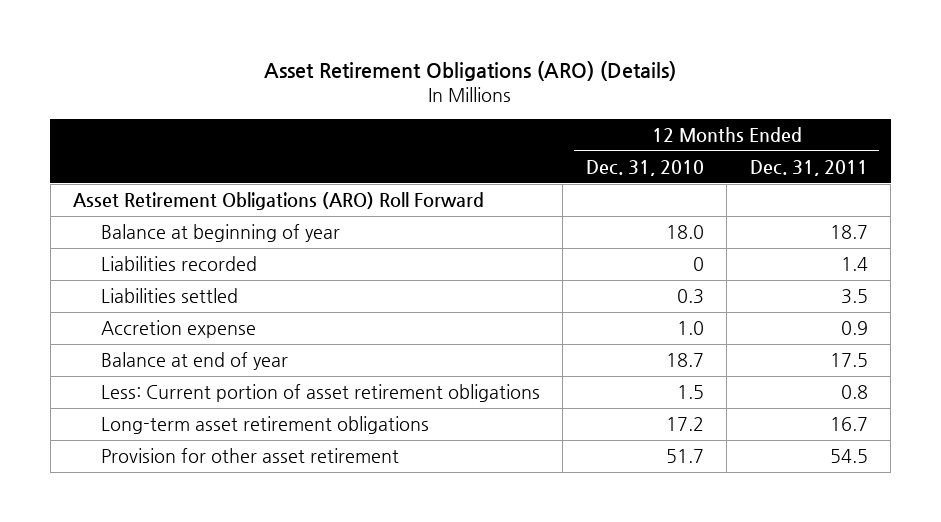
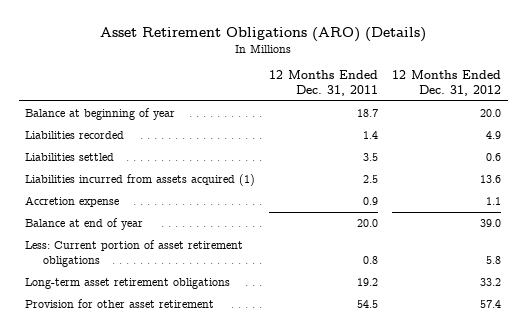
- | 12 Months Ended Dec. 31, 2010 | 12 Months Ended Dec. 31, 2011
+ | 12 Months Ended Dec. 31, 2011 | 12 Months Ended Dec. 31, 2012
- Asset Retirement Obligations (ARO) Roll Forward
+ Liabilities incurred from assets acquired (1) | 2.5 | 13.6
- Balance at end of year | 18.7 | 17.5
+ Balance at end of year | 20.0 | 39.0
- Long-term asset retirement obligations | 17.2 | 16.7
+ Long-term asset retirement obligations | 19.2 | 33.2

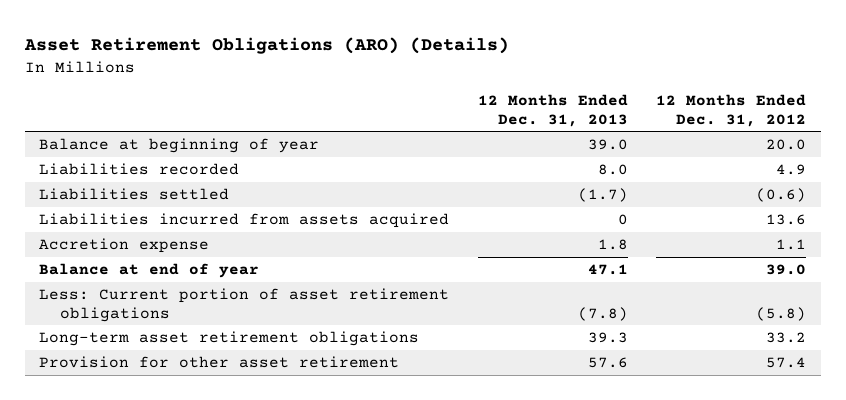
- | 12 Months Ended Dec. 31, 2011 | 12 Months Ended Dec. 31, 2012
+ | 12 Months Ended Dec. 31, 2013 | 12 Months Ended Dec. 31, 2012
- Liabilities settled | 3.5 | 0.6
- Liabilities incurred from assets acquired (1) | 2.5 | 13.6
+ Liabilities settled | (1.7) | (0.6)
+ Liabilities incurred from assets acquired | 0 | 13.6
- Less: Current portion of asset retirement obligations | 0.8 | 5.8
+ Less: Current portion of asset retirement obligations | (7.8) | (5.8)

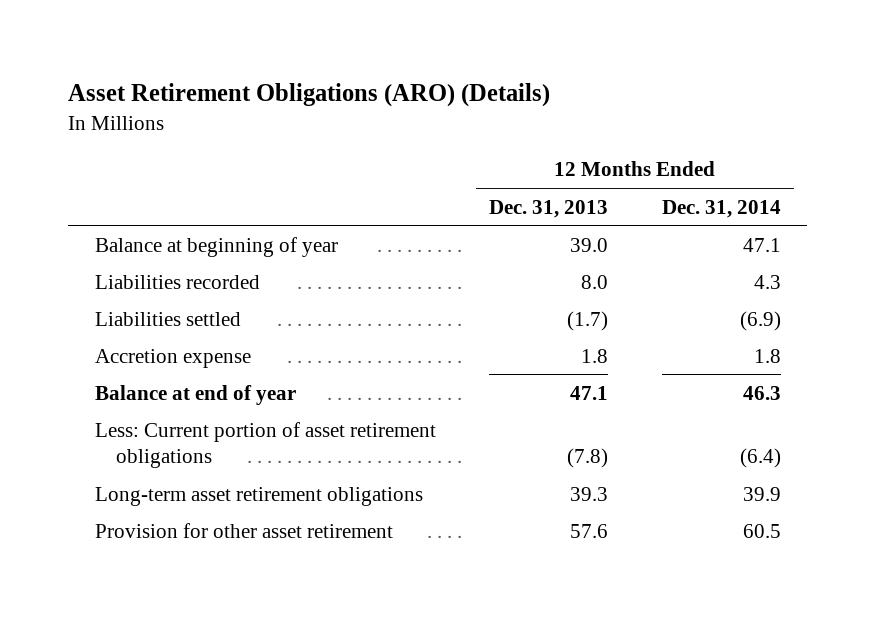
- | 12 Months Ended Dec. 31, 2013 | 12 Months Ended Dec. 31, 2012
+ | 12 Months Ended Dec. 31, 2013 | 12 Months Ended Dec. 31, 2014
- Liabilities incurred from assets acquired | 0 | 13.6

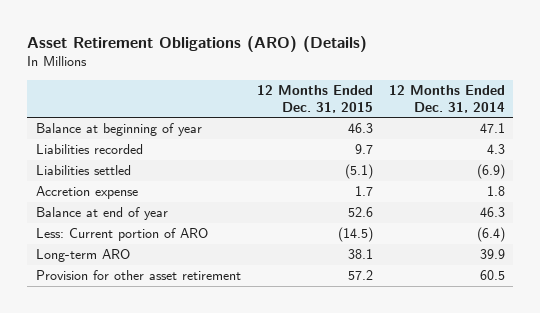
- | 12 Months Ended Dec. 31, 2013 | 12 Months Ended Dec. 31, 2014
+ | 12 Months Ended Dec. 31, 2015 | 12 Months Ended Dec. 31, 2014
- Less: Current portion of asset retirement obligations | (7.8) | (6.4)
- Long-term asset retirement obligations | 39.3 | 39.9
+ Less: Current portion of ARO | (14.5) | (6.4)
+ Long-term ARO | 38.1 | 39.9

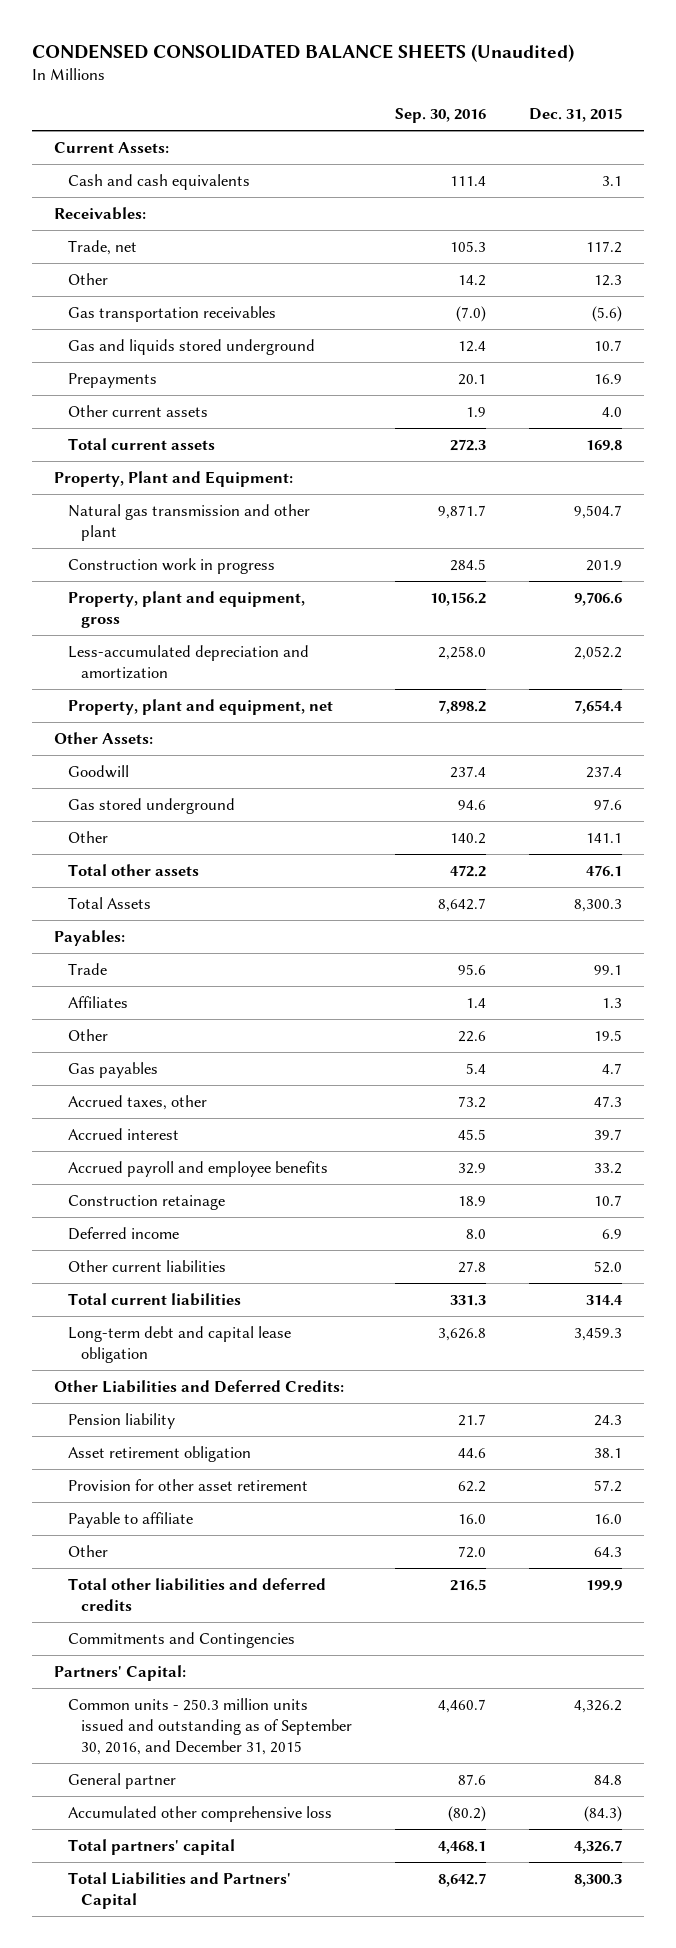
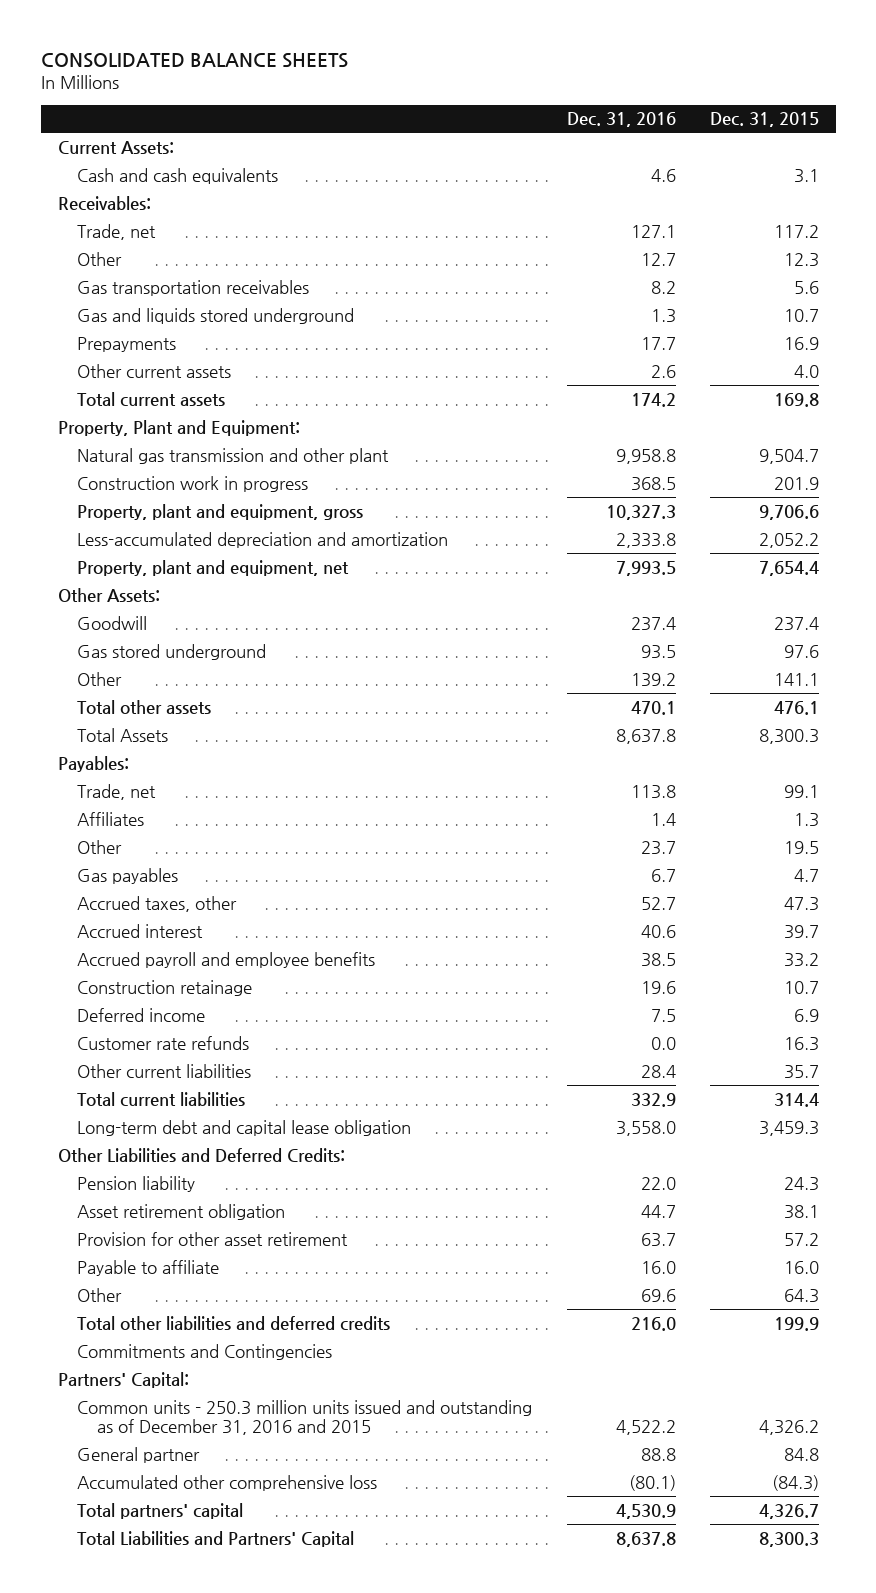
- CONDENSED CONSOLIDATED BALANCE SHEETS (Unaudited)
+ CONSOLIDATED BALANCE SHEETS
- | Sep. 30, 2016 | Dec. 31, 2015
+ | Dec. 31, 2016 | Dec. 31, 2015
- Gas transportation receivables | (7.0) | (5.6)
+ Gas transportation receivables | 8.2 | 5.6
- Trade | 95.6 | 99.1
+ Trade, net | 113.8 | 99.1
- Other current liabilities | 27.8 | 52.0
+ Customer rate refunds | 0.0 | 16.3
+ Other current liabilities | 28.4 | 35.7
- Common units - 250.3 million units issued and outstanding as of September 30, 2016, and December 31, 2015 | 4,460.7 | 4,326.2
+ Common units - 250.3 million units issued and outstanding as of December 31, 2016 and 2015 | 4,522.2 | 4,326.2

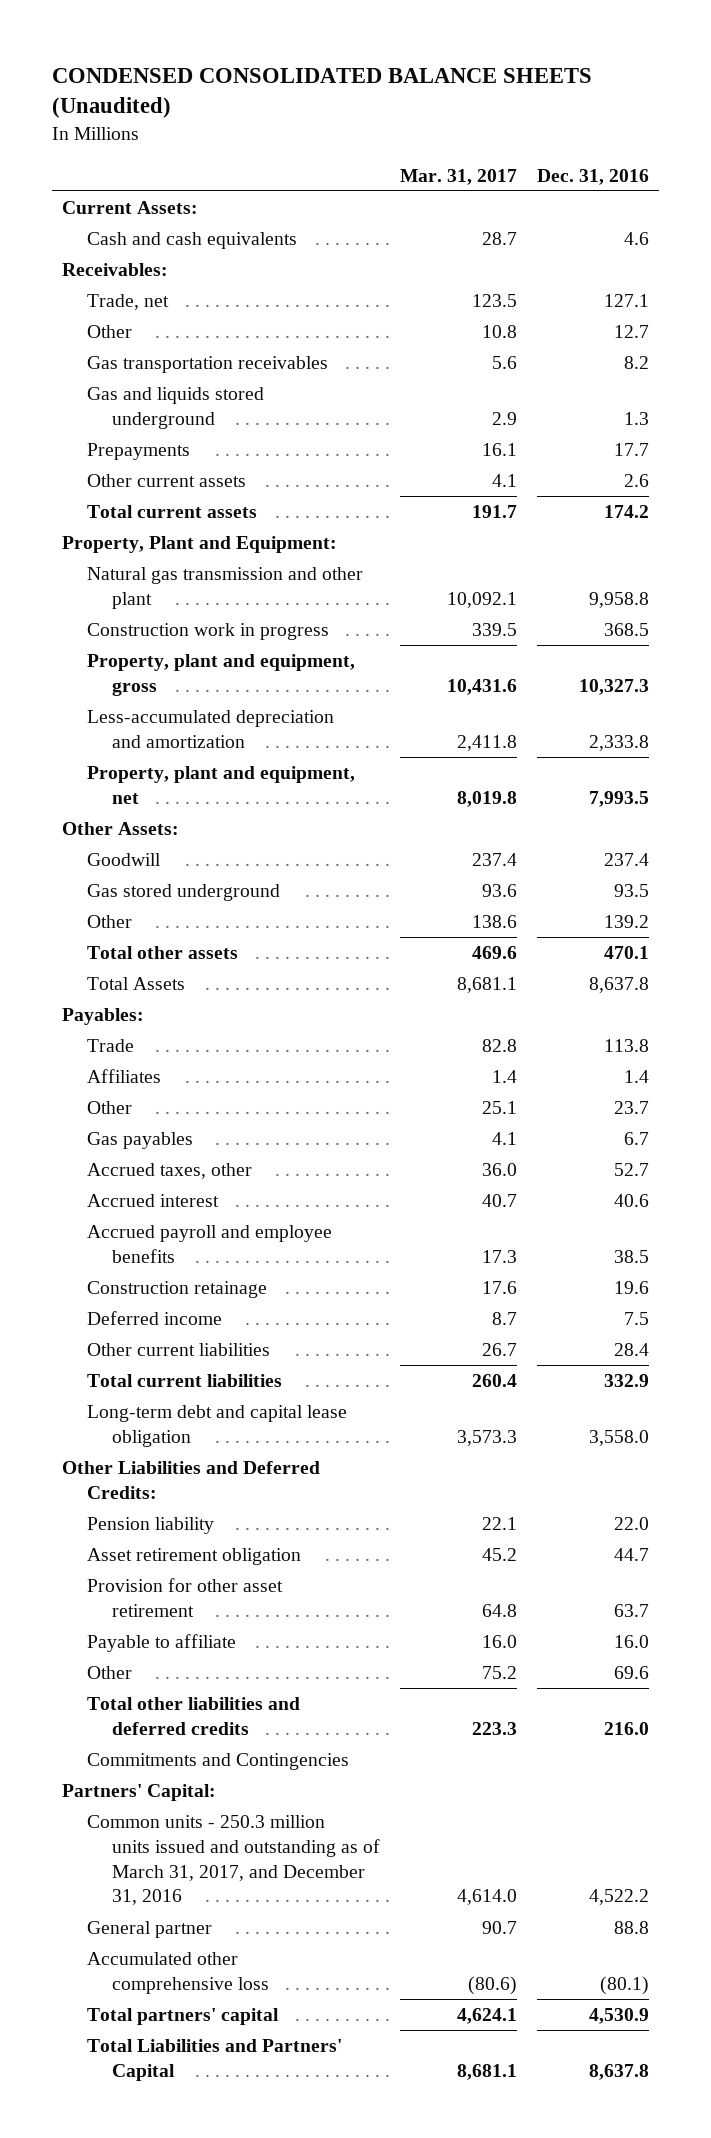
- CONSOLIDATED BALANCE SHEETS
+ CONDENSED CONSOLIDATED BALANCE SHEETS (Unaudited)
- | Dec. 31, 2016 | Dec. 31, 2015
+ | Mar. 31, 2017 | Dec. 31, 2016
- Trade, net | 113.8 | 99.1
+ Trade | 82.8 | 113.8
- Customer rate refunds | 0.0 | 16.3
- Common units - 250.3 million units issued and outstanding as of December 31, 2016 and 2015 | 4,522.2 | 4,326.2
+ Common units - 250.3 million units issued and outstanding as of March 31, 2017, and December 31, 2016 | 4,614.0 | 4,522.2

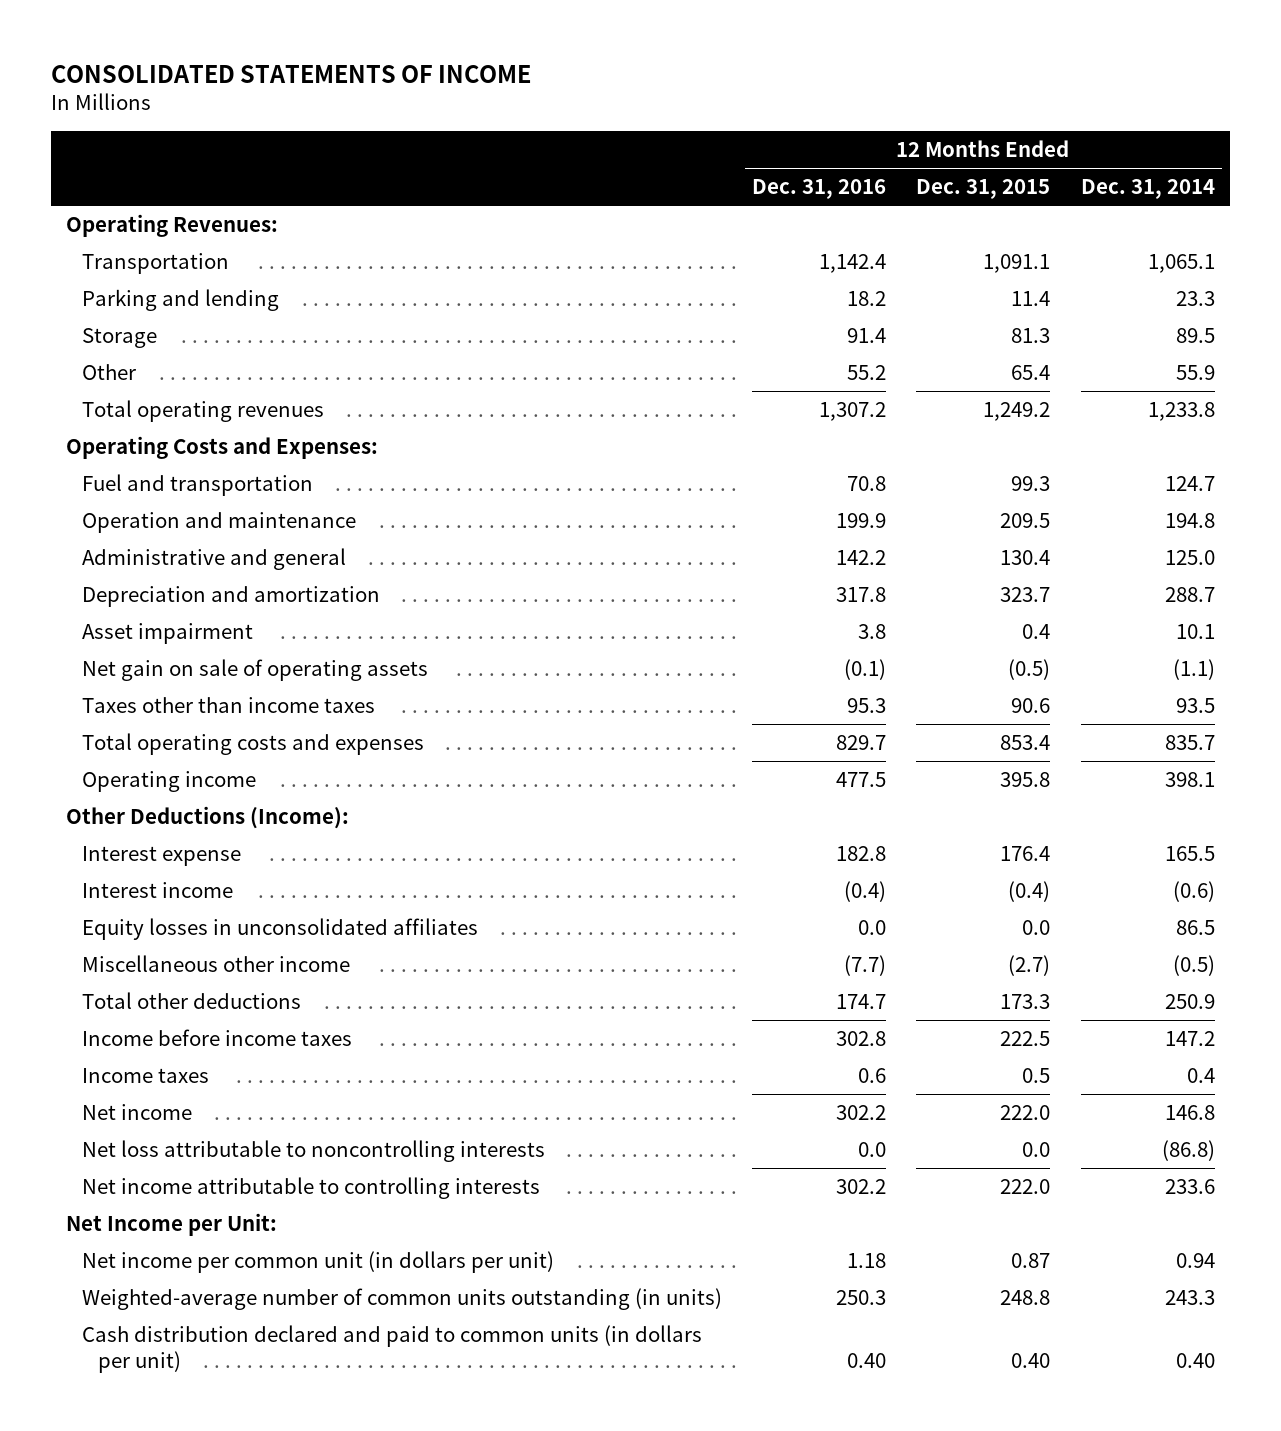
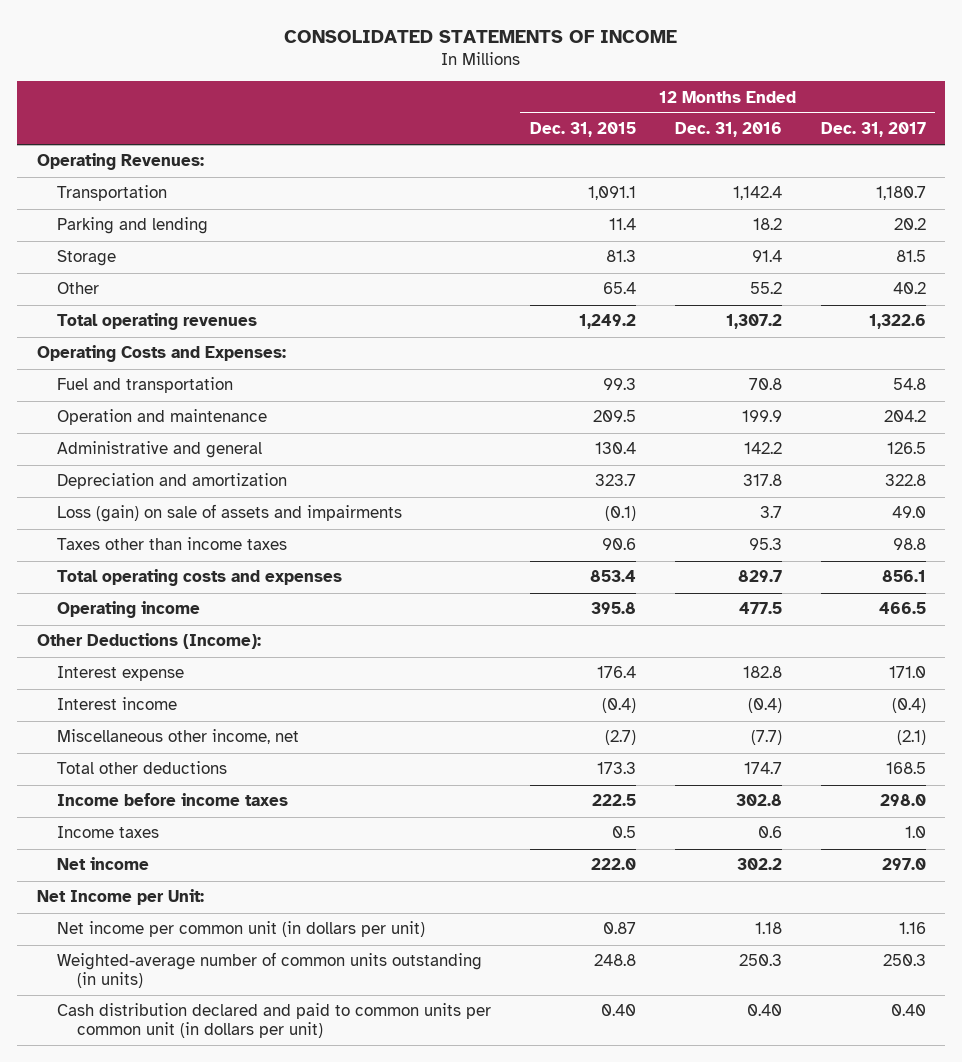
- | 12 Months Ended Dec. 31, 2016 | 12 Months Ended Dec. 31, 2015 | 12 Months Ended Dec. 31, 2014
+ | 12 Months Ended Dec. 31, 2015 | 12 Months Ended Dec. 31, 2016 | 12 Months Ended Dec. 31, 2017
- Asset impairment | 3.8 | 0.4 | 10.1
- Net gain on sale of operating assets | (0.1) | (0.5) | (1.1)
+ Loss (gain) on sale of assets and impairments | (0.1) | 3.7 | 49.0
- Equity losses in unconsolidated affiliates | 0.0 | 0.0 | 86.5
- Miscellaneous other income | (7.7) | (2.7) | (0.5)
+ Miscellaneous other income, net | (2.7) | (7.7) | (2.1)
- Net loss attributable to noncontrolling interests | 0.0 | 0.0 | (86.8)
- Net income attributable to controlling interests | 302.2 | 222.0 | 233.6
- Cash distribution declared and paid to common units (in dollars per unit) | 0.40 | 0.40 | 0.40
+ Cash distribution declared and paid to common units per common unit (in dollars per unit) | 0.40 | 0.40 | 0.40

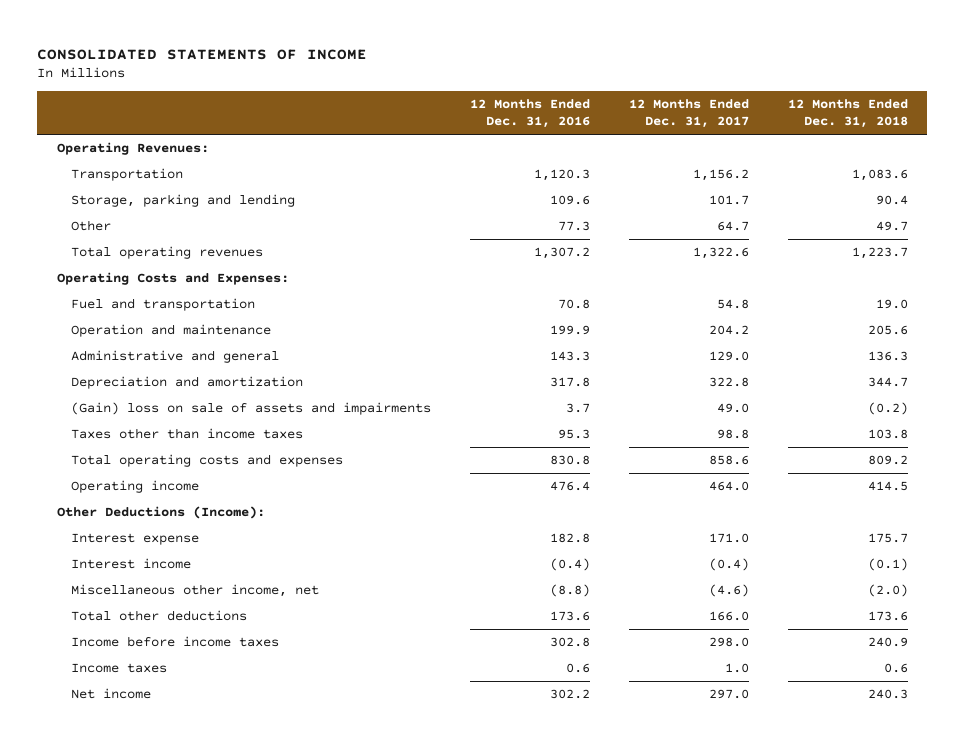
- | 12 Months Ended Dec. 31, 2015 | 12 Months Ended Dec. 31, 2016 | 12 Months Ended Dec. 31, 2017
+ | 12 Months Ended Dec. 31, 2016 | 12 Months Ended Dec. 31, 2017 | 12 Months Ended Dec. 31, 2018
- Transportation | 1,091.1 | 1,142.4 | 1,180.7
- Parking and lending | 11.4 | 18.2 | 20.2
- Storage | 81.3 | 91.4 | 81.5
- Other | 65.4 | 55.2 | 40.2
+ Transportation | 1,120.3 | 1,156.2 | 1,083.6
+ Storage, parking and lending | 109.6 | 101.7 | 90.4
+ Other | 77.3 | 64.7 | 49.7
- Administrative and general | 130.4 | 142.2 | 126.5
+ Administrative and general | 143.3 | 129.0 | 136.3
- Loss (gain) on sale of assets and impairments | (0.1) | 3.7 | 49.0
+ (Gain) loss on sale of assets and impairments | 3.7 | 49.0 | (0.2)
- Total operating costs and expenses | 853.4 | 829.7 | 856.1
- Operating income | 395.8 | 477.5 | 466.5
+ Total operating costs and expenses | 830.8 | 858.6 | 809.2
+ Operating income | 476.4 | 464.0 | 414.5
- Miscellaneous other income, net | (2.7) | (7.7) | (2.1)
- Total other deductions | 173.3 | 174.7 | 168.5
+ Miscellaneous other income, net | (8.8) | (4.6) | (2.0)
+ Total other deductions | 173.6 | 166.0 | 173.6
- Net Income per Unit:
- Net income per common unit (in dollars per unit) | 0.87 | 1.18 | 1.16
- Weighted-average number of common units outstanding (in units) | 248.8 | 250.3 | 250.3
- Cash distribution declared and paid to common units per common unit (in dollars per unit) | 0.40 | 0.40 | 0.40

